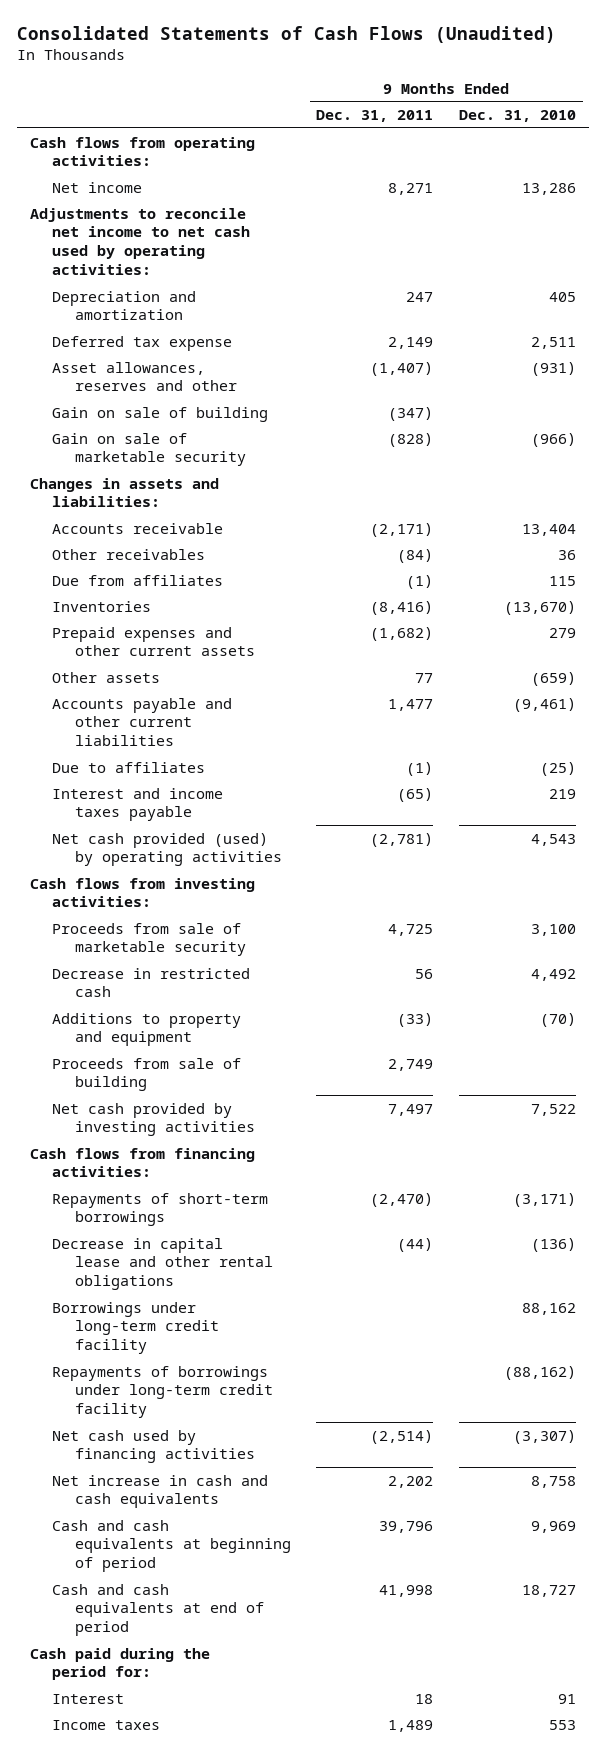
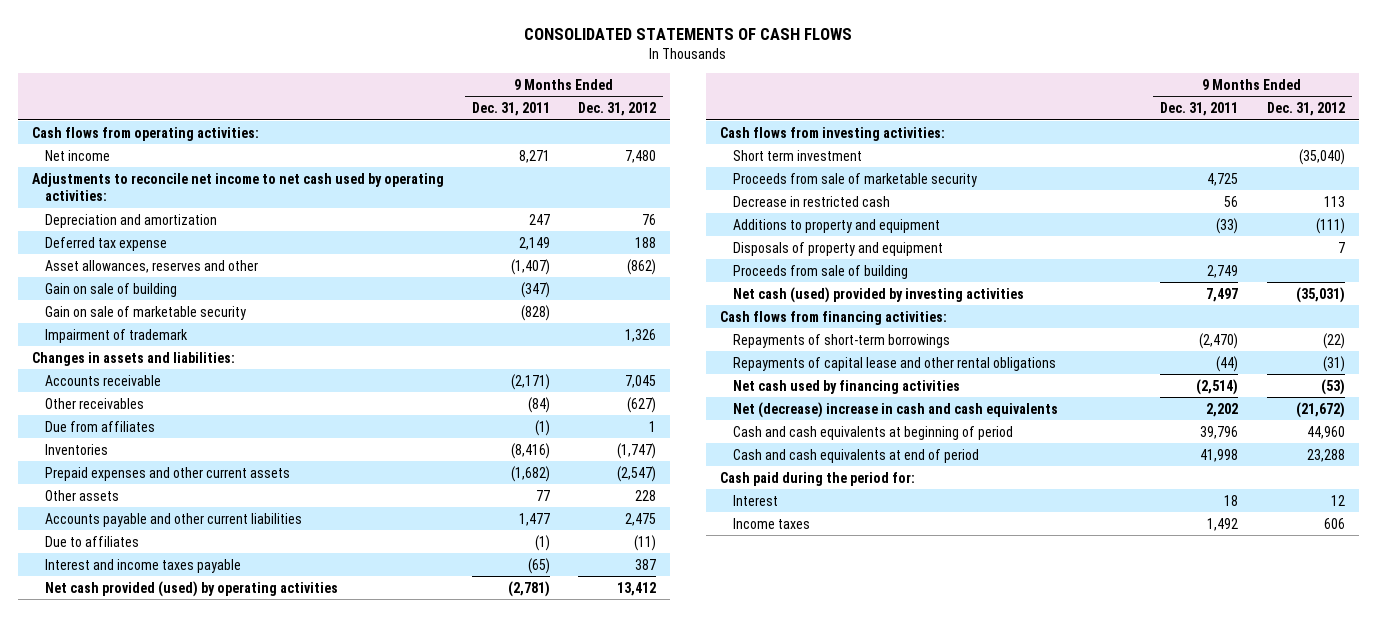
- Consolidated Statements of Cash Flows (Unaudited)
+ CONSOLIDATED STATEMENTS OF CASH FLOWS
- | 9 Months Ended Dec. 31, 2011 | 9 Months Ended Dec. 31, 2010
+ | 9 Months Ended Dec. 31, 2011 | 9 Months Ended Dec. 31, 2012
+ Impairment of trademark | | 1,326
+ Short term investment | | (35,040)
+ Disposals of property and equipment | | 7
- Net cash provided by investing activities | 7,497 | 7,522
+ Net cash (used) provided by investing activities | 7,497 | (35,031)
- Decrease in capital lease and other rental obligations | (44) | (136)
- Borrowings under long-term credit facility | | 88,162
- Repayments of borrowings under long-term credit facility | | (88,162)
+ Repayments of capital lease and other rental obligations | (44) | (31)
- Net increase in cash and cash equivalents | 2,202 | 8,758
+ Net (decrease) increase in cash and cash equivalents | 2,202 | (21,672)
- Income taxes | 1,489 | 553
+ Income taxes | 1,492 | 606

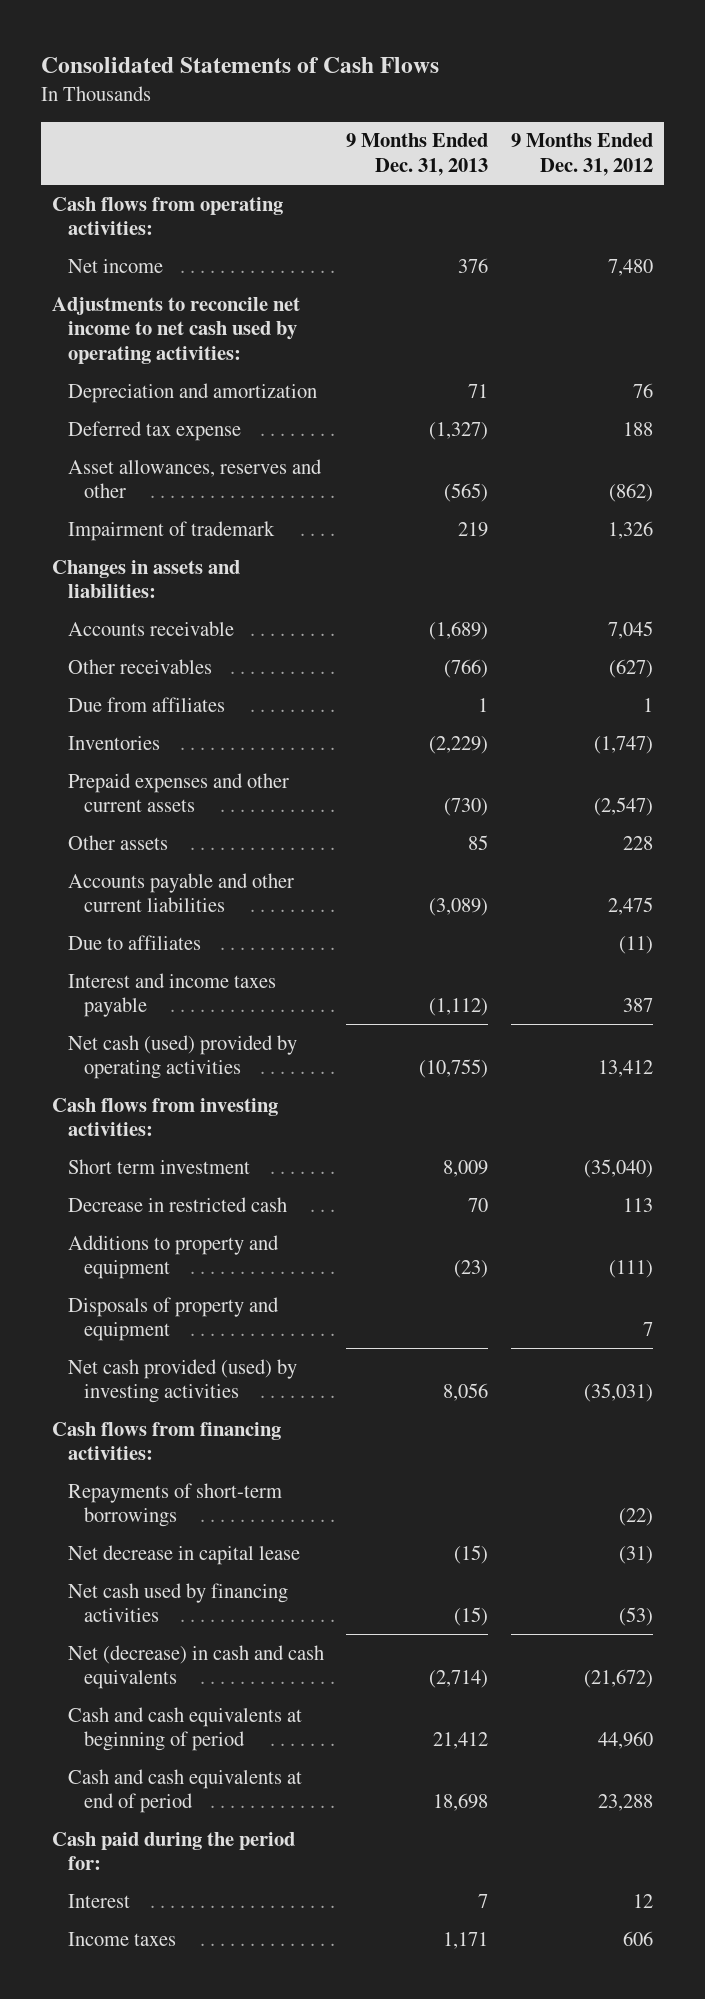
- CONSOLIDATED STATEMENTS OF CASH FLOWS
+ Consolidated Statements of Cash Flows
- | 9 Months Ended Dec. 31, 2011 | 9 Months Ended Dec. 31, 2012
+ | 9 Months Ended Dec. 31, 2013 | 9 Months Ended Dec. 31, 2012
- Gain on sale of building | (347) |
- Gain on sale of marketable security | (828) |
- Net cash provided (used) by operating activities | (2,781) | 13,412
+ Net cash (used) provided by operating activities | (10,755) | 13,412
- Proceeds from sale of marketable security | 4,725 |
- Proceeds from sale of building | 2,749 |
- Net cash (used) provided by investing activities | 7,497 | (35,031)
+ Net cash provided (used) by investing activities | 8,056 | (35,031)
- Repayments of capital lease and other rental obligations | (44) | (31)
+ Net decrease in capital lease | (15) | (31)
- Net (decrease) increase in cash and cash equivalents | 2,202 | (21,672)
+ Net (decrease) in cash and cash equivalents | (2,714) | (21,672)

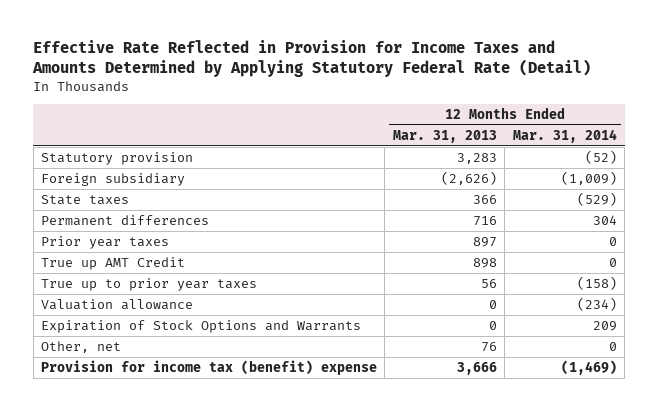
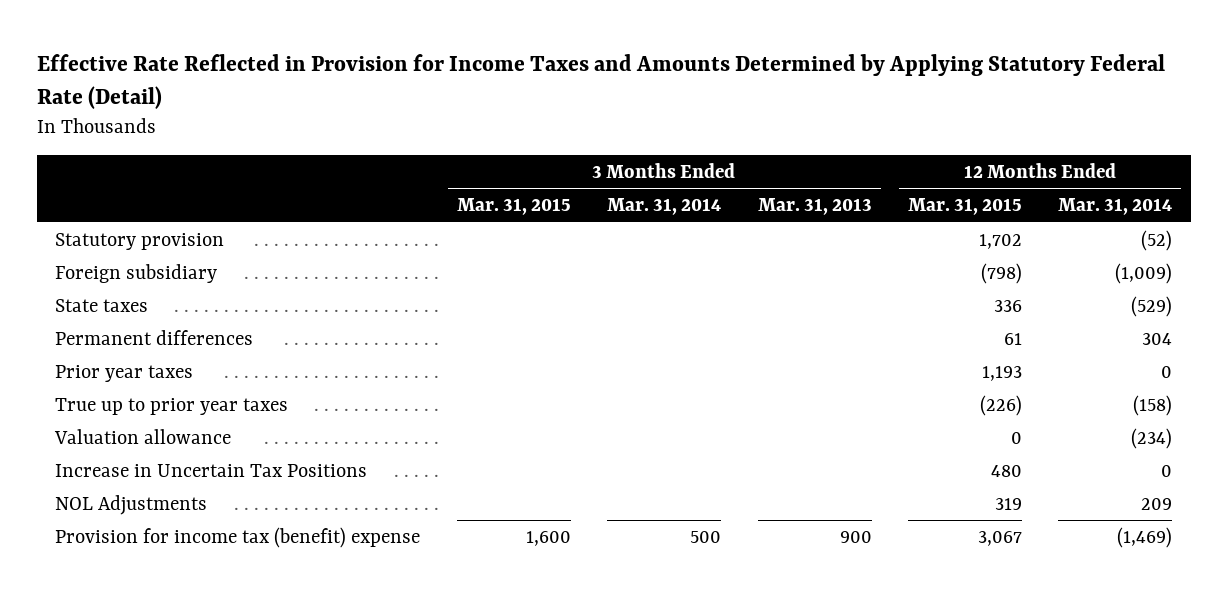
- | 12 Months Ended Mar. 31, 2013 | 12 Months Ended Mar. 31, 2014
+ | 3 Months Ended Mar. 31, 2015 | 3 Months Ended Mar. 31, 2014 | 3 Months Ended Mar. 31, 2013 | 12 Months Ended Mar. 31, 2015 | 12 Months Ended Mar. 31, 2014
- True up AMT Credit | 898 | 0
- Expiration of Stock Options and Warrants | 0 | 209
- Other, net | 76 | 0
+ Increase in Uncertain Tax Positions | | | | 480 | 0
+ NOL Adjustments | | | | 319 | 209

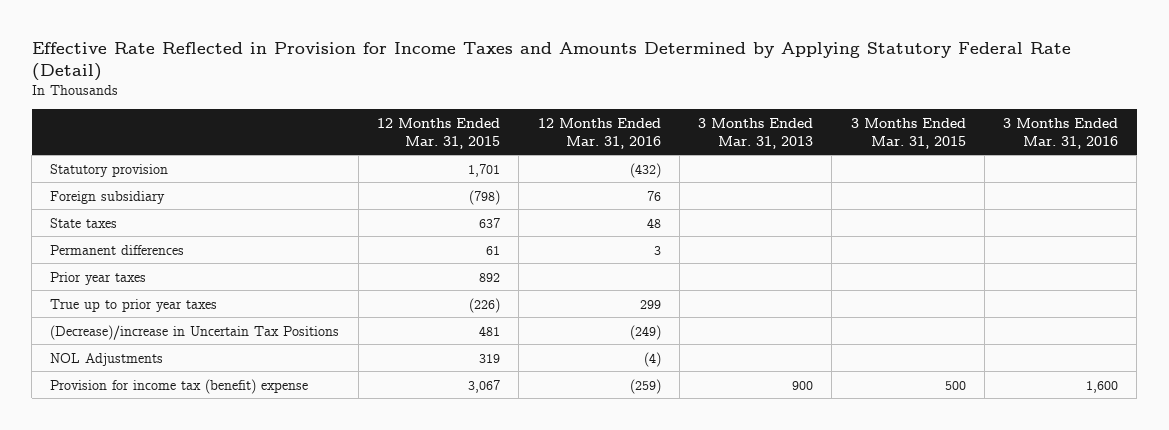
- | 3 Months Ended Mar. 31, 2015 | 3 Months Ended Mar. 31, 2014 | 3 Months Ended Mar. 31, 2013 | 12 Months Ended Mar. 31, 2015 | 12 Months Ended Mar. 31, 2014
+ | 12 Months Ended Mar. 31, 2015 | 12 Months Ended Mar. 31, 2016 | 3 Months Ended Mar. 31, 2013 | 3 Months Ended Mar. 31, 2015 | 3 Months Ended Mar. 31, 2016
- Statutory provision | | | | 1,702 | (52)
+ Statutory provision | 1,701 | (432) | | |
- State taxes | | | | 336 | (529)
+ State taxes | 637 | 48 | | |
- Prior year taxes | | | | 1,193 | 0
+ Prior year taxes | 892 | | | |
- Valuation allowance | | | | 0 | (234)
- Increase in Uncertain Tax Positions | | | | 480 | 0
+ (Decrease)/increase in Uncertain Tax Positions | 481 | (249) | | |
- Provision for income tax (benefit) expense | 1,600 | 500 | 900 | 3,067 | (1,469)
+ Provision for income tax (benefit) expense | 3,067 | (259) | 900 | 500 | 1,600

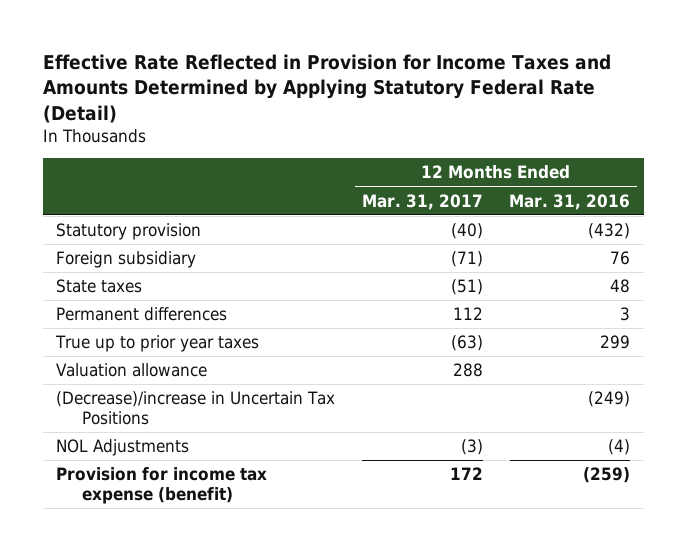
- | 12 Months Ended Mar. 31, 2015 | 12 Months Ended Mar. 31, 2016 | 3 Months Ended Mar. 31, 2013 | 3 Months Ended Mar. 31, 2015 | 3 Months Ended Mar. 31, 2016
+ | 12 Months Ended Mar. 31, 2017 | 12 Months Ended Mar. 31, 2016
- Prior year taxes | 892 | | | |
+ Valuation allowance | 288 |
- Provision for income tax (benefit) expense | 3,067 | (259) | 900 | 500 | 1,600
+ Provision for income tax expense (benefit) | 172 | (259)

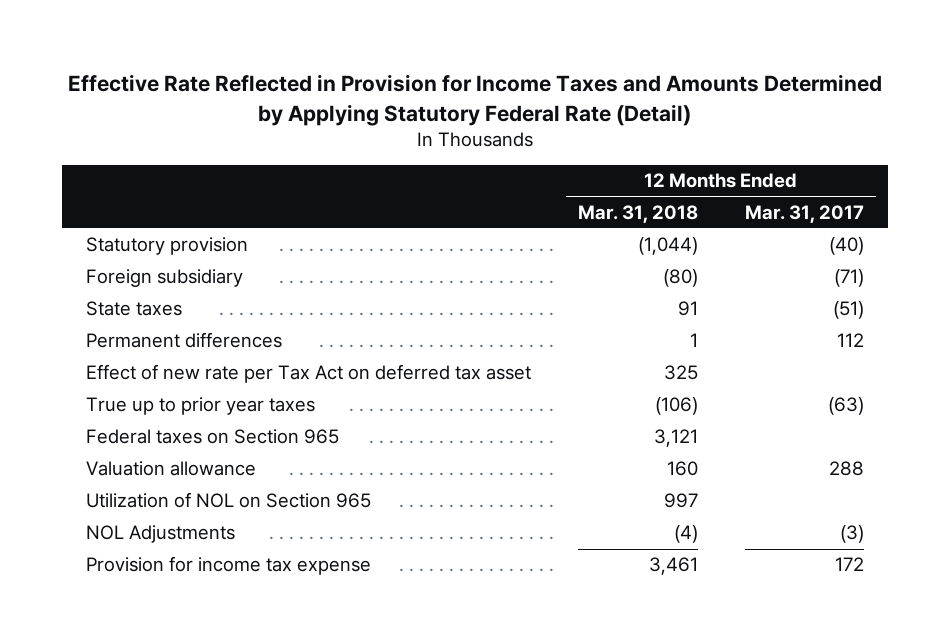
- | 12 Months Ended Mar. 31, 2017 | 12 Months Ended Mar. 31, 2016
+ | 12 Months Ended Mar. 31, 2018 | 12 Months Ended Mar. 31, 2017
+ Effect of new rate per Tax Act on deferred tax asset | 325 |
+ Federal taxes on Section 965 | 3,121 |
- (Decrease)/increase in Uncertain Tax Positions | | (249)
+ Utilization of NOL on Section 965 | 997 |
- Provision for income tax expense (benefit) | 172 | (259)
+ Provision for income tax expense | 3,461 | 172

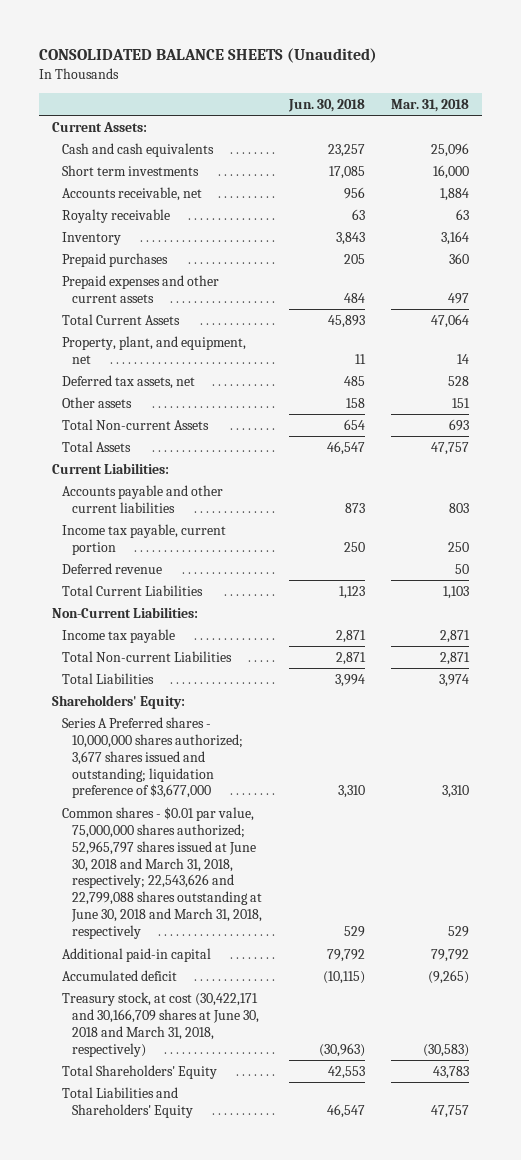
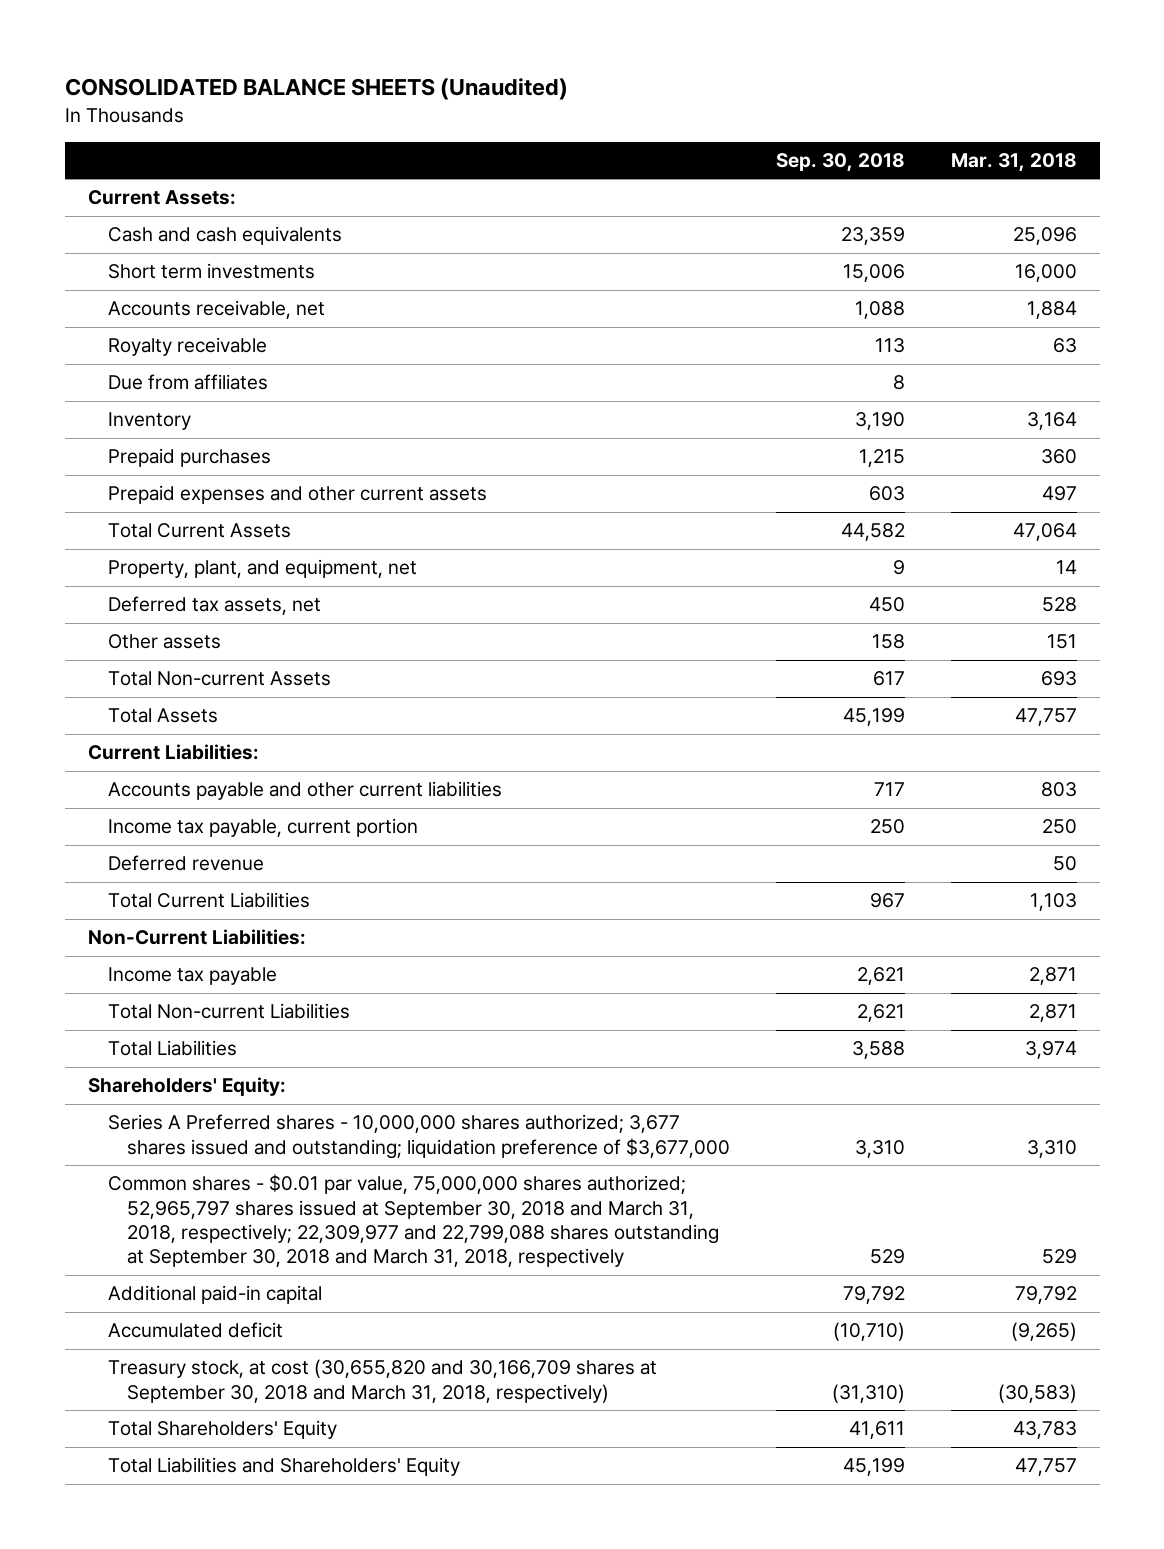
- | Jun. 30, 2018 | Mar. 31, 2018
+ | Sep. 30, 2018 | Mar. 31, 2018
+ Due from affiliates | 8 |
- Common shares - $0.01 par value, 75,000,000 shares authorized; 52,965,797 shares issued at June 30, 2018 and March 31, 2018, respectively; 22,543,626 and 22,799,088 shares outstanding at June 30, 2018 and March 31, 2018, respectively | 529 | 529
+ Common shares - $0.01 par value, 75,000,000 shares authorized; 52,965,797 shares issued at September 30, 2018 and March 31, 2018, respectively; 22,309,977 and 22,799,088 shares outstanding at September 30, 2018 and March 31, 2018, respectively | 529 | 529
- Treasury stock, at cost (30,422,171 and 30,166,709 shares at June 30, 2018 and March 31, 2018, respectively) | (30,963) | (30,583)
+ Treasury stock, at cost (30,655,820 and 30,166,709 shares at September 30, 2018 and March 31, 2018, respectively) | (31,310) | (30,583)

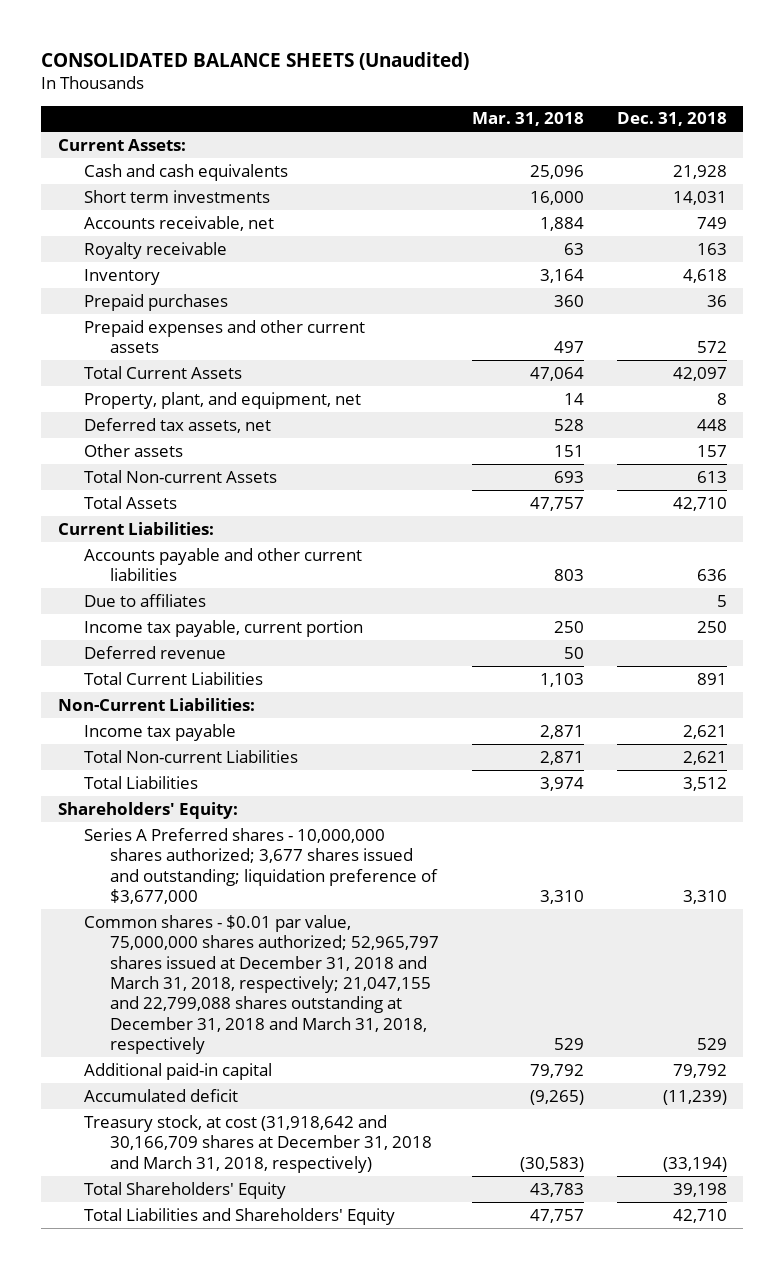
- | Sep. 30, 2018 | Mar. 31, 2018
+ | Mar. 31, 2018 | Dec. 31, 2018
- Due from affiliates | 8 |
+ Due to affiliates | | 5
- Common shares - $0.01 par value, 75,000,000 shares authorized; 52,965,797 shares issued at September 30, 2018 and March 31, 2018, respectively; 22,309,977 and 22,799,088 shares outstanding at September 30, 2018 and March 31, 2018, respectively | 529 | 529
+ Common shares - $0.01 par value, 75,000,000 shares authorized; 52,965,797 shares issued at December 31, 2018 and March 31, 2018, respectively; 21,047,155 and 22,799,088 shares outstanding at December 31, 2018 and March 31, 2018, respectively | 529 | 529
- Treasury stock, at cost (30,655,820 and 30,166,709 shares at September 30, 2018 and March 31, 2018, respectively) | (31,310) | (30,583)
+ Treasury stock, at cost (31,918,642 and 30,166,709 shares at December 31, 2018 and March 31, 2018, respectively) | (30,583) | (33,194)

